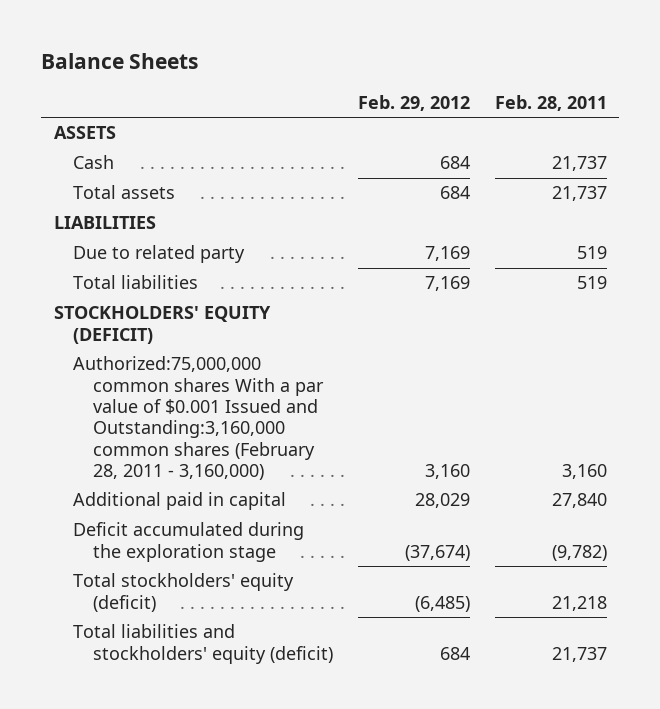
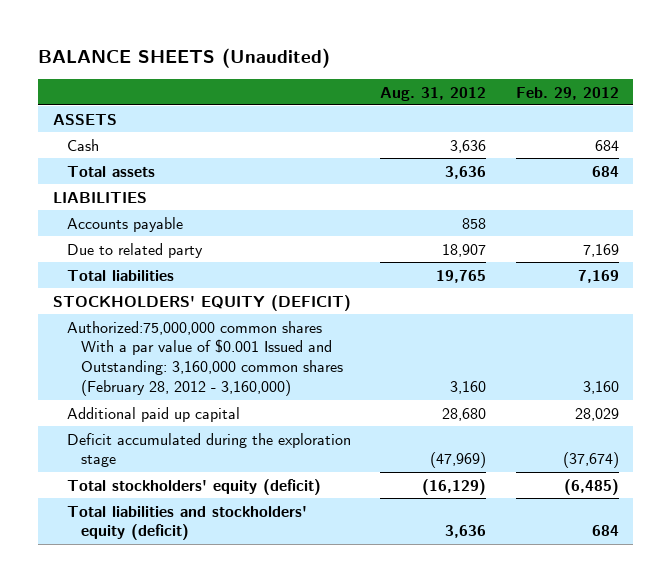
- Balance Sheets
+ BALANCE SHEETS (Unaudited)
- | Feb. 29, 2012 | Feb. 28, 2011
+ | Aug. 31, 2012 | Feb. 29, 2012
+ Accounts payable | 858 |
- Authorized:75,000,000 common shares With a par value of $0.001 Issued and Outstanding:3,160,000 common shares (February 28, 2011 - 3,160,000) | 3,160 | 3,160
- Additional paid in capital | 28,029 | 27,840
+ Authorized:75,000,000 common shares With a par value of $0.001 Issued and Outstanding: 3,160,000 common shares (February 28, 2012 - 3,160,000) | 3,160 | 3,160
+ Additional paid up capital | 28,680 | 28,029

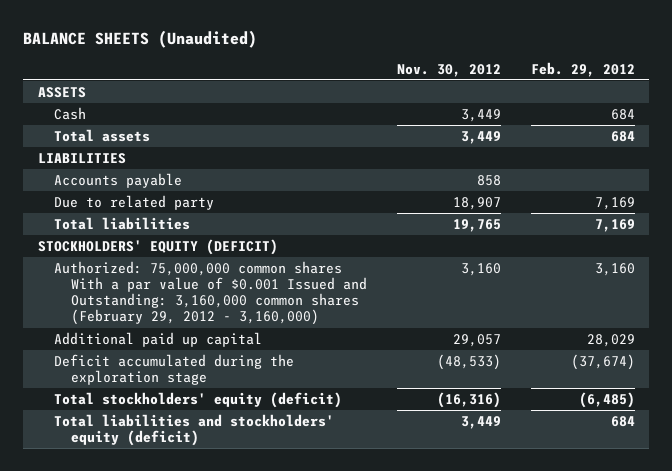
- | Aug. 31, 2012 | Feb. 29, 2012
+ | Nov. 30, 2012 | Feb. 29, 2012
- Authorized:75,000,000 common shares With a par value of $0.001 Issued and Outstanding: 3,160,000 common shares (February 28, 2012 - 3,160,000) | 3,160 | 3,160
+ Authorized: 75,000,000 common shares With a par value of $0.001 Issued and Outstanding: 3,160,000 common shares (February 29, 2012 - 3,160,000) | 3,160 | 3,160

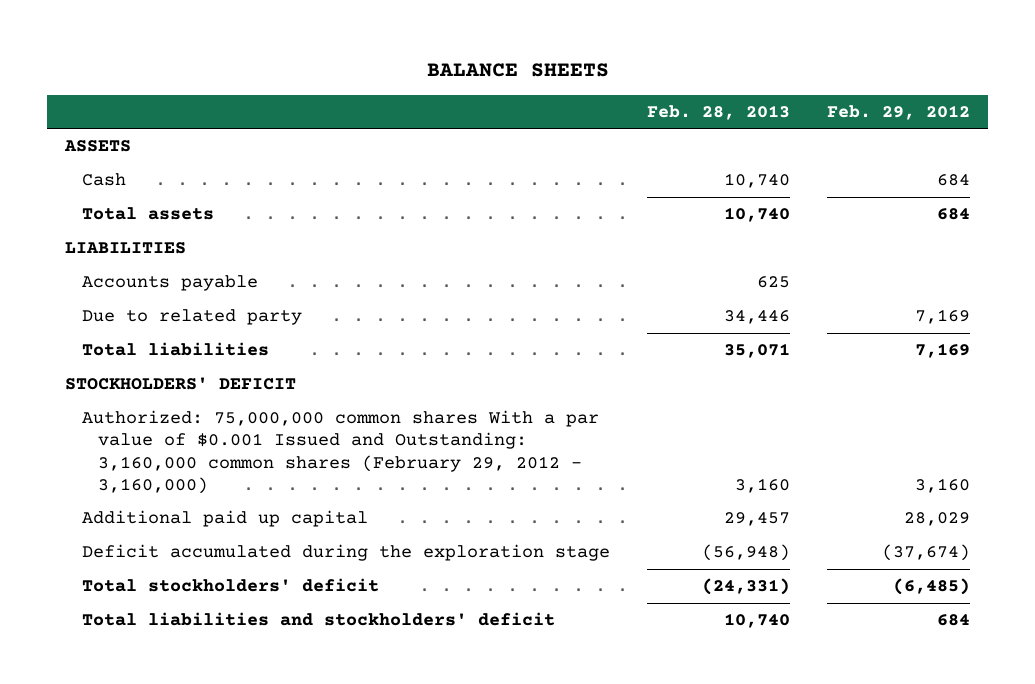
- BALANCE SHEETS (Unaudited)
+ BALANCE SHEETS
- | Nov. 30, 2012 | Feb. 29, 2012
+ | Feb. 28, 2013 | Feb. 29, 2012
- STOCKHOLDERS' EQUITY (DEFICIT)
+ STOCKHOLDERS' DEFICIT
- Total stockholders' equity (deficit) | (16,316) | (6,485)
- Total liabilities and stockholders' equity (deficit) | 3,449 | 684
+ Total stockholders' deficit | (24,331) | (6,485)
+ Total liabilities and stockholders' deficit | 10,740 | 684

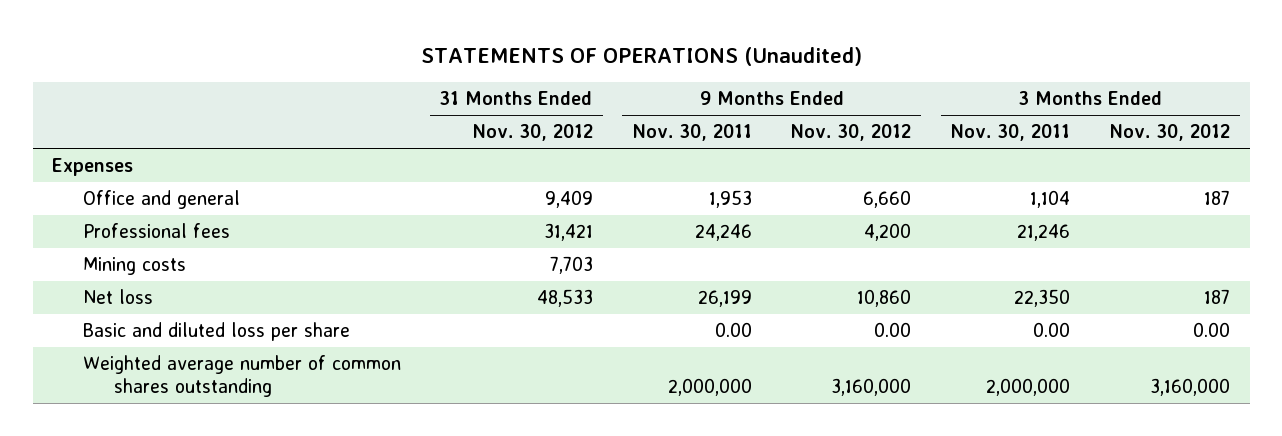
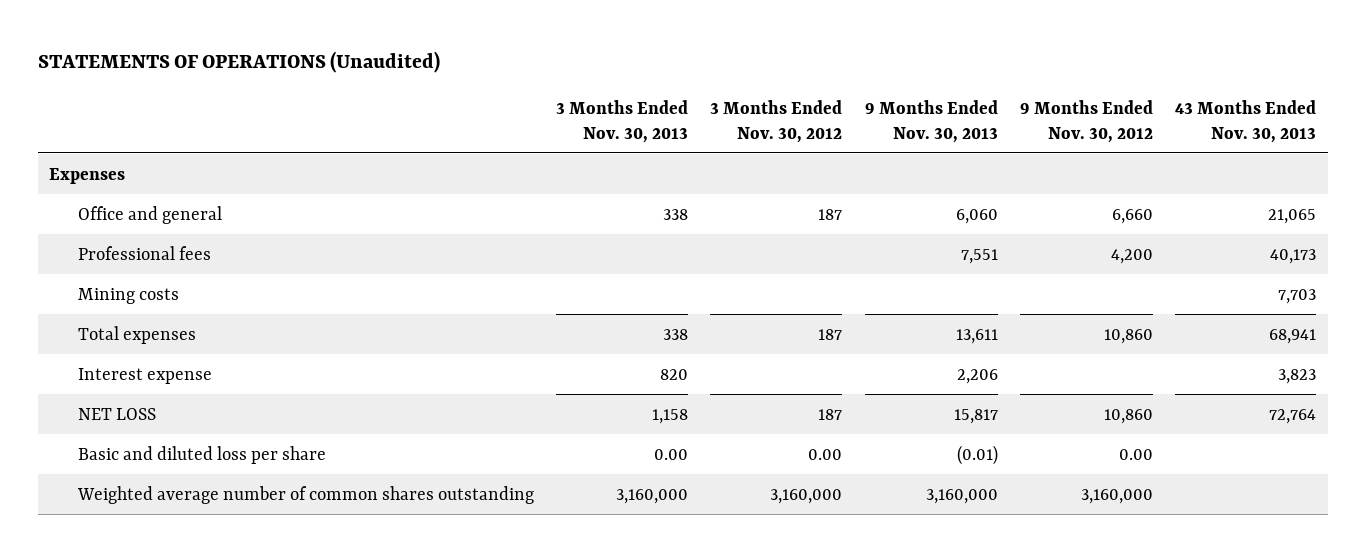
- | 31 Months Ended Nov. 30, 2012 | 9 Months Ended Nov. 30, 2011 | 9 Months Ended Nov. 30, 2012 | 3 Months Ended Nov. 30, 2011 | 3 Months Ended Nov. 30, 2012
+ | 3 Months Ended Nov. 30, 2013 | 3 Months Ended Nov. 30, 2012 | 9 Months Ended Nov. 30, 2013 | 9 Months Ended Nov. 30, 2012 | 43 Months Ended Nov. 30, 2013
- Net loss | 48,533 | 26,199 | 10,860 | 22,350 | 187
+ Total expenses | 338 | 187 | 13,611 | 10,860 | 68,941
+ Interest expense | 820 | | 2,206 | | 3,823
+ NET LOSS | 1,158 | 187 | 15,817 | 10,860 | 72,764

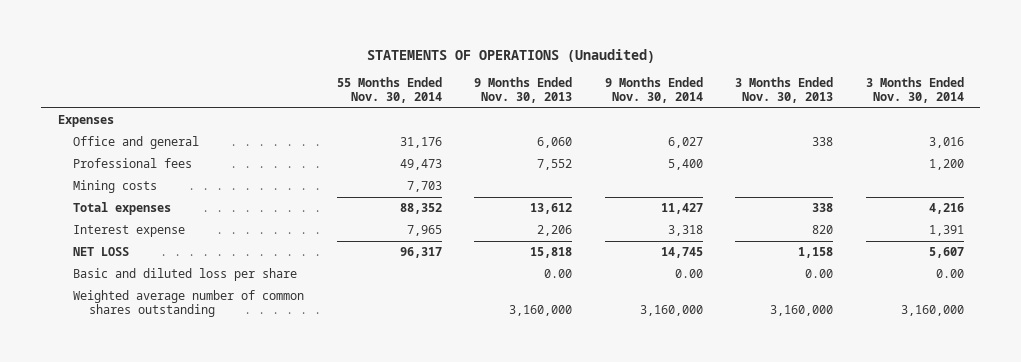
- | 3 Months Ended Nov. 30, 2013 | 3 Months Ended Nov. 30, 2012 | 9 Months Ended Nov. 30, 2013 | 9 Months Ended Nov. 30, 2012 | 43 Months Ended Nov. 30, 2013
+ | 55 Months Ended Nov. 30, 2014 | 9 Months Ended Nov. 30, 2013 | 9 Months Ended Nov. 30, 2014 | 3 Months Ended Nov. 30, 2013 | 3 Months Ended Nov. 30, 2014
- Professional fees | | | 7,551 | 4,200 | 40,173
+ Professional fees | 49,473 | 7,552 | 5,400 | | 1,200
- Total expenses | 338 | 187 | 13,611 | 10,860 | 68,941
+ Total expenses | 88,352 | 13,612 | 11,427 | 338 | 4,216
- NET LOSS | 1,158 | 187 | 15,817 | 10,860 | 72,764
- Basic and diluted loss per share | 0.00 | 0.00 | (0.01) | 0.00 |
+ NET LOSS | 96,317 | 15,818 | 14,745 | 1,158 | 5,607
+ Basic and diluted loss per share | | 0.00 | 0.00 | 0.00 | 0.00

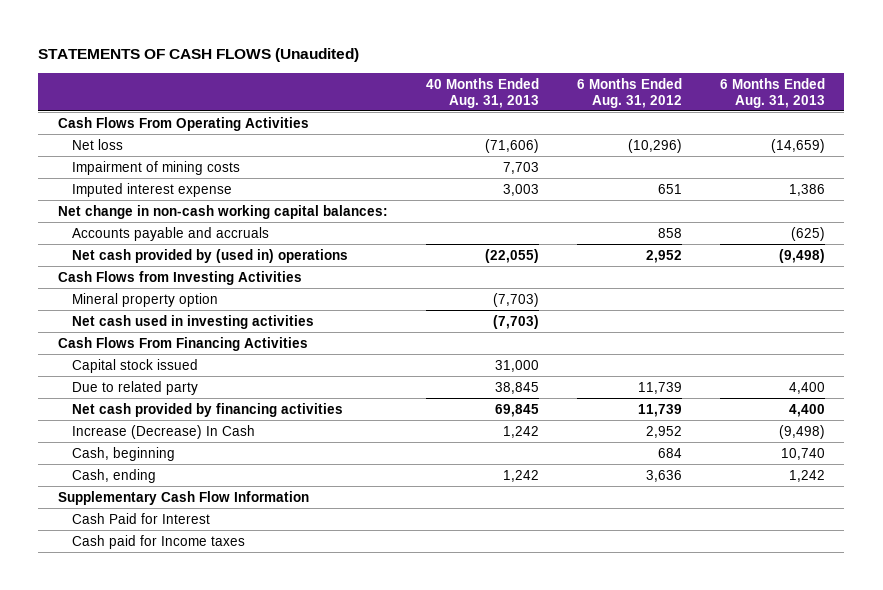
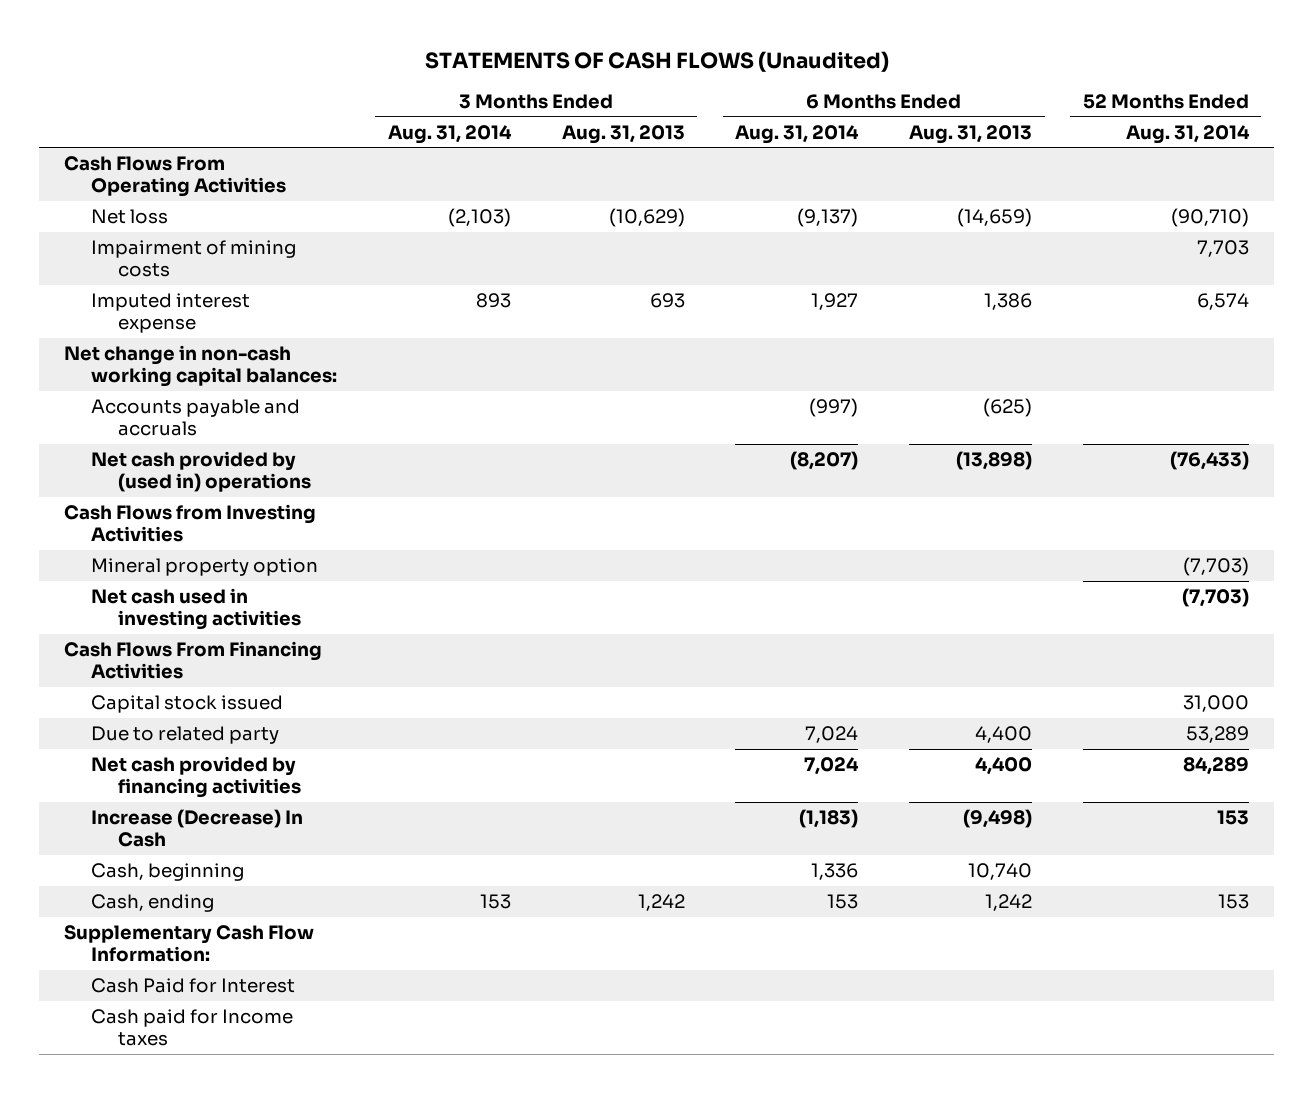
- | 40 Months Ended Aug. 31, 2013 | 6 Months Ended Aug. 31, 2012 | 6 Months Ended Aug. 31, 2013
+ | 3 Months Ended Aug. 31, 2014 | 3 Months Ended Aug. 31, 2013 | 6 Months Ended Aug. 31, 2014 | 6 Months Ended Aug. 31, 2013 | 52 Months Ended Aug. 31, 2014
- Net cash provided by (used in) operations | (22,055) | 2,952 | (9,498)
+ Net cash provided by (used in) operations | | | (8,207) | (13,898) | (76,433)
- Supplementary Cash Flow Information
+ Supplementary Cash Flow Information:

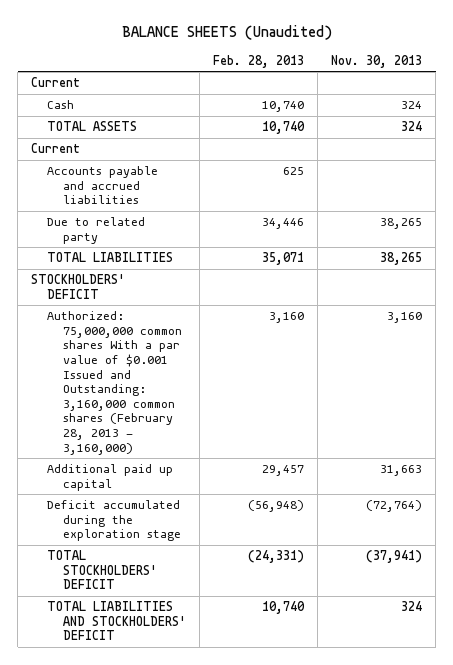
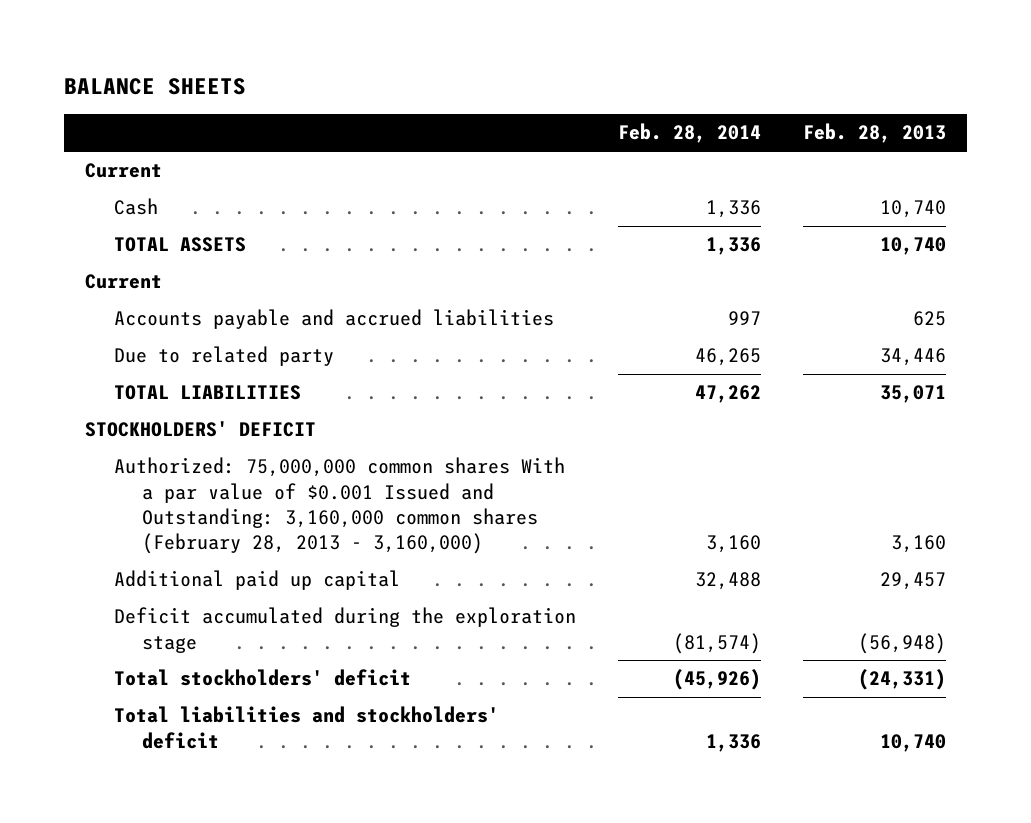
- BALANCE SHEETS (Unaudited)
+ BALANCE SHEETS
- | Feb. 28, 2013 | Nov. 30, 2013
+ | Feb. 28, 2014 | Feb. 28, 2013
- TOTAL STOCKHOLDERS' DEFICIT | (24,331) | (37,941)
- TOTAL LIABILITIES AND STOCKHOLDERS' DEFICIT | 10,740 | 324
+ Total stockholders' deficit | (45,926) | (24,331)
+ Total liabilities and stockholders' deficit | 1,336 | 10,740

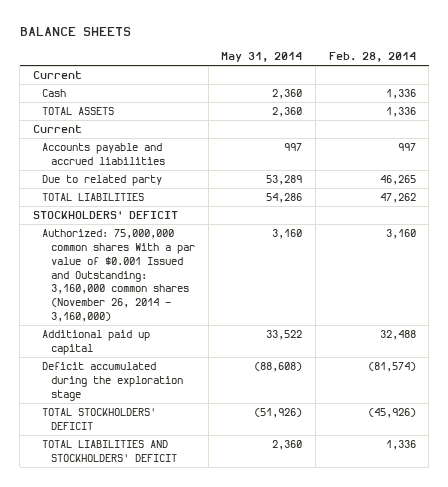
- | Feb. 28, 2014 | Feb. 28, 2013
+ | May 31, 2014 | Feb. 28, 2014
- Authorized: 75,000,000 common shares With a par value of $0.001 Issued and Outstanding: 3,160,000 common shares (February 28, 2013 - 3,160,000) | 3,160 | 3,160
+ Authorized: 75,000,000 common shares With a par value of $0.001 Issued and Outstanding: 3,160,000 common shares (November 26, 2014 - 3,160,000) | 3,160 | 3,160
- Total stockholders' deficit | (45,926) | (24,331)
- Total liabilities and stockholders' deficit | 1,336 | 10,740
+ TOTAL STOCKHOLDERS' DEFICIT | (51,926) | (45,926)
+ TOTAL LIABILITIES AND STOCKHOLDERS' DEFICIT | 2,360 | 1,336

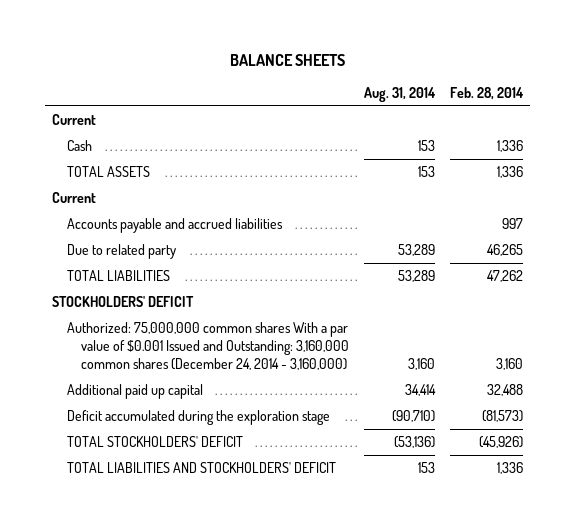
- | May 31, 2014 | Feb. 28, 2014
+ | Aug. 31, 2014 | Feb. 28, 2014
- Authorized: 75,000,000 common shares With a par value of $0.001 Issued and Outstanding: 3,160,000 common shares (November 26, 2014 - 3,160,000) | 3,160 | 3,160
+ Authorized: 75,000,000 common shares With a par value of $0.001 Issued and Outstanding: 3,160,000 common shares (December 24, 2014 - 3,160,000) | 3,160 | 3,160
- Deficit accumulated during the exploration stage | (88,608) | (81,574)
+ Deficit accumulated during the exploration stage | (90,710) | (81,573)

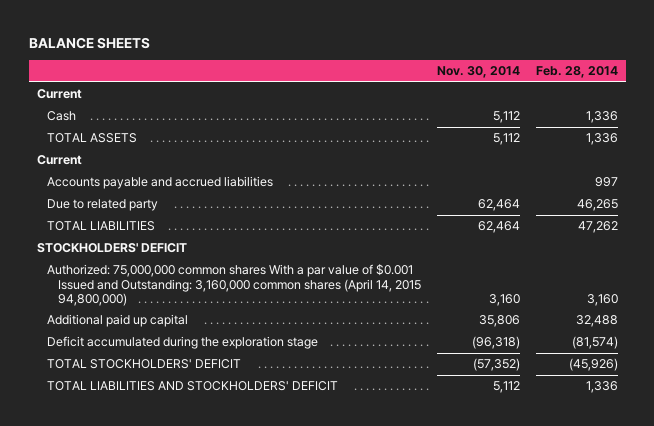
- | Aug. 31, 2014 | Feb. 28, 2014
+ | Nov. 30, 2014 | Feb. 28, 2014
- Authorized: 75,000,000 common shares With a par value of $0.001 Issued and Outstanding: 3,160,000 common shares (December 24, 2014 - 3,160,000) | 3,160 | 3,160
+ Authorized: 75,000,000 common shares With a par value of $0.001 Issued and Outstanding: 3,160,000 common shares (April 14, 2015 94,800,000) | 3,160 | 3,160
- Deficit accumulated during the exploration stage | (90,710) | (81,573)
+ Deficit accumulated during the exploration stage | (96,318) | (81,574)

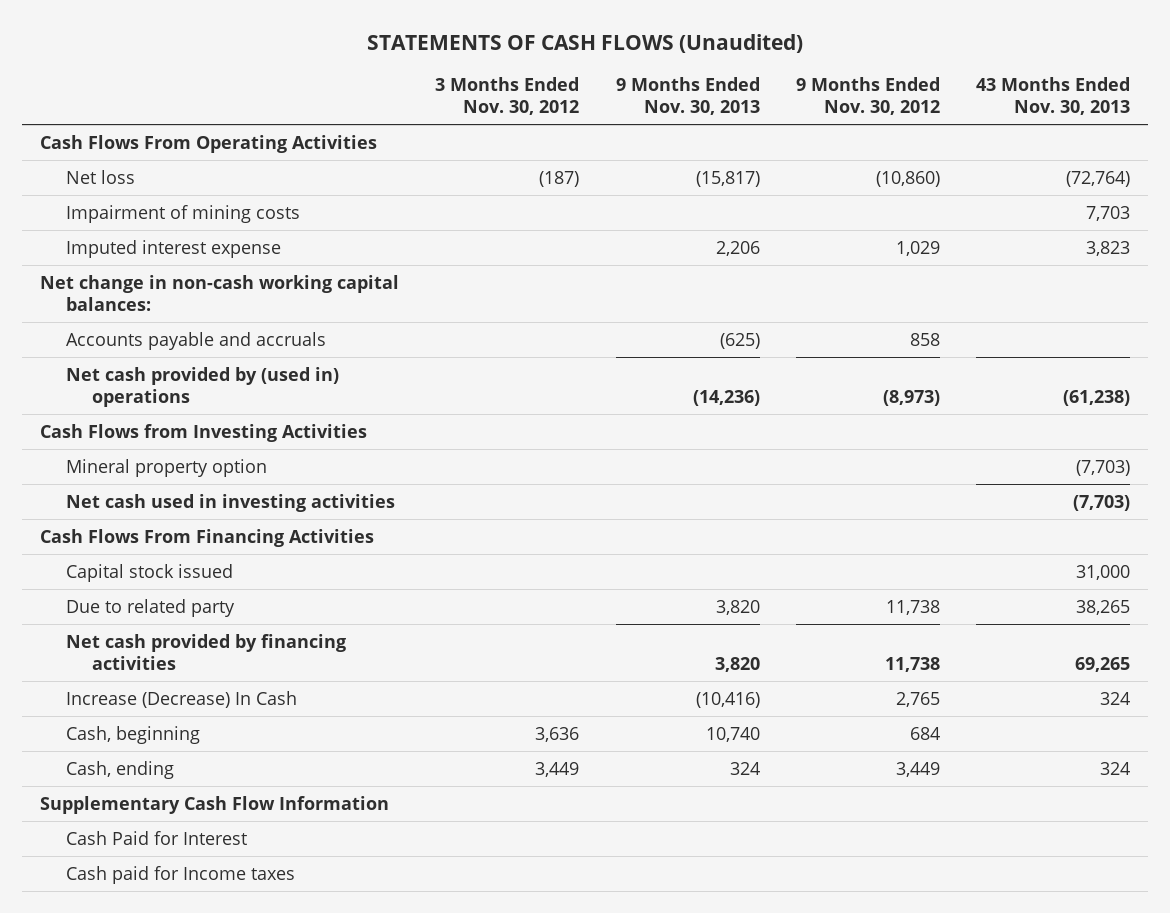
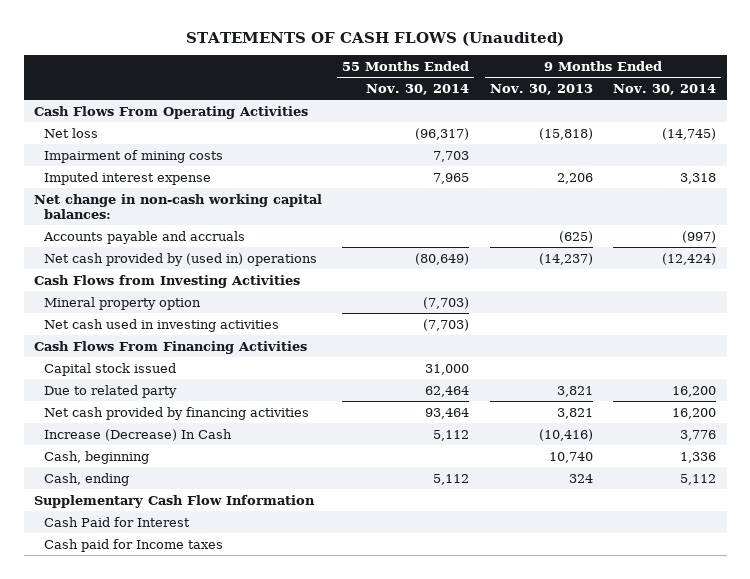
- | 3 Months Ended Nov. 30, 2012 | 9 Months Ended Nov. 30, 2013 | 9 Months Ended Nov. 30, 2012 | 43 Months Ended Nov. 30, 2013
+ | 55 Months Ended Nov. 30, 2014 | 9 Months Ended Nov. 30, 2013 | 9 Months Ended Nov. 30, 2014
- Net loss | (187) | (15,817) | (10,860) | (72,764)
+ Net loss | (96,317) | (15,818) | (14,745)
- Net cash provided by (used in) operations | | (14,236) | (8,973) | (61,238)
+ Net cash provided by (used in) operations | (80,649) | (14,237) | (12,424)
- Due to related party | | 3,820 | 11,738 | 38,265
- Net cash provided by financing activities | | 3,820 | 11,738 | 69,265
+ Due to related party | 62,464 | 3,821 | 16,200
+ Net cash provided by financing activities | 93,464 | 3,821 | 16,200

